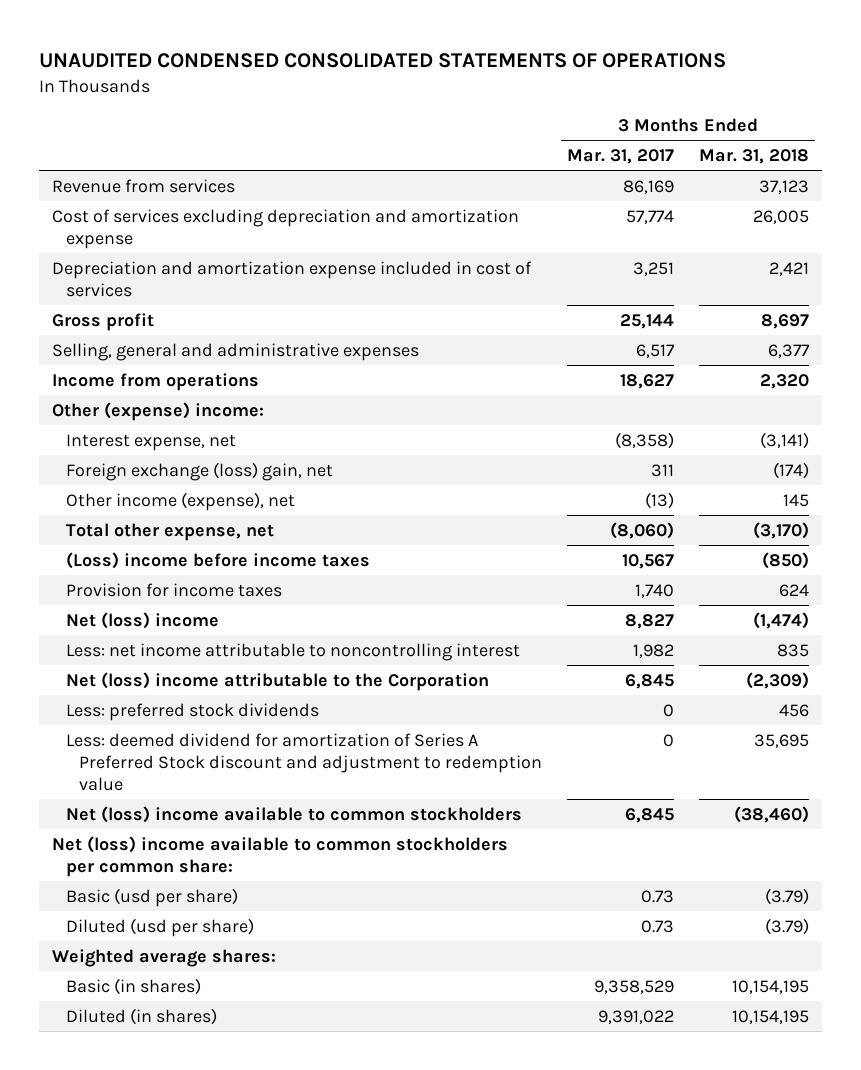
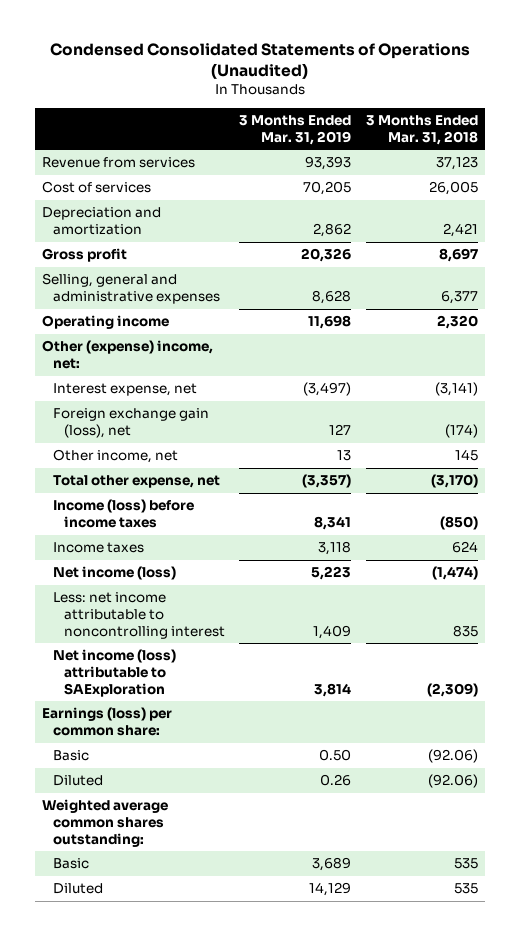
- UNAUDITED CONDENSED CONSOLIDATED STATEMENTS OF OPERATIONS
+ Condensed Consolidated Statements of Operations (Unaudited)
- | 3 Months Ended Mar. 31, 2017 | 3 Months Ended Mar. 31, 2018
+ | 3 Months Ended Mar. 31, 2019 | 3 Months Ended Mar. 31, 2018
- Cost of services excluding depreciation and amortization expense | 57,774 | 26,005
- Depreciation and amortization expense included in cost of services | 3,251 | 2,421
+ Cost of services | 70,205 | 26,005
+ Depreciation and amortization | 2,862 | 2,421
- Income from operations | 18,627 | 2,320
- Other (expense) income:
+ Operating income | 11,698 | 2,320
+ Other (expense) income, net:
- Foreign exchange (loss) gain, net | 311 | (174)
- Other income (expense), net | (13) | 145
+ Foreign exchange gain (loss), net | 127 | (174)
+ Other income, net | 13 | 145
- (Loss) income before income taxes | 10,567 | (850)
- Provision for income taxes | 1,740 | 624
- Net (loss) income | 8,827 | (1,474)
+ Income (loss) before income taxes | 8,341 | (850)
+ Income taxes | 3,118 | 624
+ Net income (loss) | 5,223 | (1,474)
- Net (loss) income attributable to the Corporation | 6,845 | (2,309)
- Less: preferred stock dividends | 0 | 456
- Less: deemed dividend for amortization of Series A Preferred Stock discount and adjustment to redemption value | 0 | 35,695
- Net (loss) income available to common stockholders | 6,845 | (38,460)
- Net (loss) income available to common stockholders per common share:
- Basic (usd per share) | 0.73 | (3.79)
- Diluted (usd per share) | 0.73 | (3.79)
- Weighted average shares:
- Basic (in shares) | 9,358,529 | 10,154,195
- Diluted (in shares) | 9,391,022 | 10,154,195
+ Net income (loss) attributable to SAExploration | 3,814 | (2,309)
+ Earnings (loss) per common share:
+ Basic | 0.50 | (92.06)
+ Diluted | 0.26 | (92.06)
+ Weighted average common shares outstanding:
+ Basic | 3,689 | 535
+ Diluted | 14,129 | 535

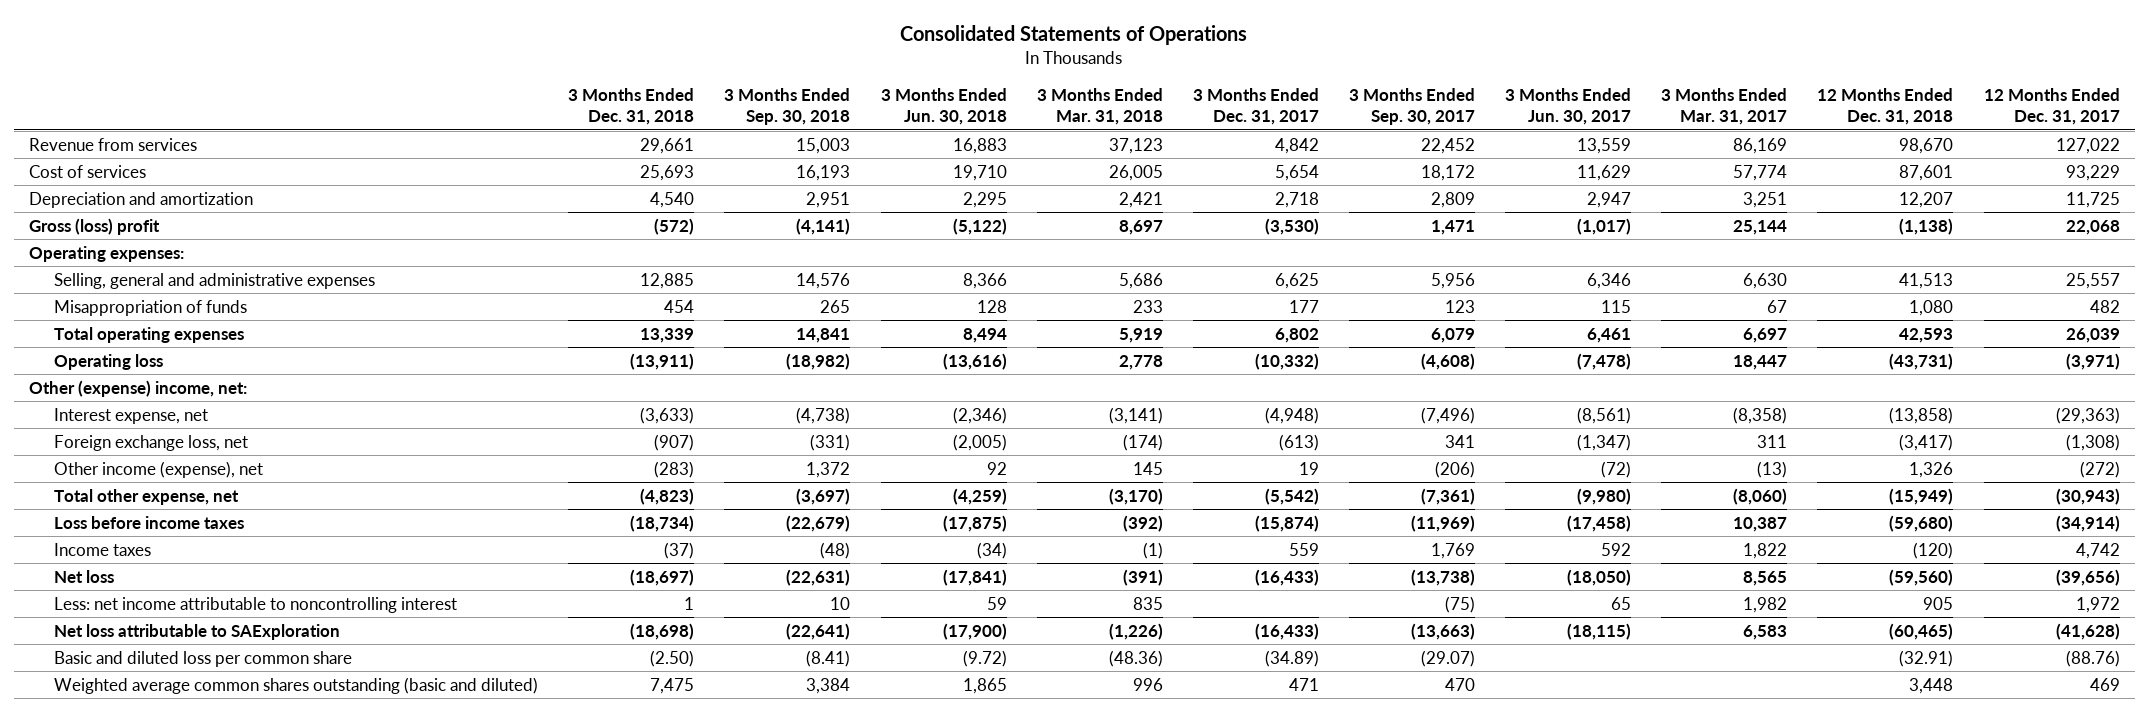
- Condensed Consolidated Statements of Operations (Unaudited)
+ Consolidated Statements of Operations
- | 3 Months Ended Mar. 31, 2019 | 3 Months Ended Mar. 31, 2018
+ | 3 Months Ended Dec. 31, 2018 | 3 Months Ended Sep. 30, 2018 | 3 Months Ended Jun. 30, 2018 | 3 Months Ended Mar. 31, 2018 | 3 Months Ended Dec. 31, 2017 | 3 Months Ended Sep. 30, 2017 | 3 Months Ended Jun. 30, 2017 | 3 Months Ended Mar. 31, 2017 | 12 Months Ended Dec. 31, 2018 | 12 Months Ended Dec. 31, 2017
- Gross profit | 20,326 | 8,697
- Selling, general and administrative expenses | 8,628 | 6,377
- Operating income | 11,698 | 2,320
+ Gross (loss) profit | (572) | (4,141) | (5,122) | 8,697 | (3,530) | 1,471 | (1,017) | 25,144 | (1,138) | 22,068
+ Operating expenses:
+ Selling, general and administrative expenses | 12,885 | 14,576 | 8,366 | 5,686 | 6,625 | 5,956 | 6,346 | 6,630 | 41,513 | 25,557
+ Misappropriation of funds | 454 | 265 | 128 | 233 | 177 | 123 | 115 | 67 | 1,080 | 482
+ Total operating expenses | 13,339 | 14,841 | 8,494 | 5,919 | 6,802 | 6,079 | 6,461 | 6,697 | 42,593 | 26,039
+ Operating loss | (13,911) | (18,982) | (13,616) | 2,778 | (10,332) | (4,608) | (7,478) | 18,447 | (43,731) | (3,971)
- Foreign exchange gain (loss), net | 127 | (174)
- Other income, net | 13 | 145
+ Foreign exchange loss, net | (907) | (331) | (2,005) | (174) | (613) | 341 | (1,347) | 311 | (3,417) | (1,308)
+ Other income (expense), net | (283) | 1,372 | 92 | 145 | 19 | (206) | (72) | (13) | 1,326 | (272)
- Income (loss) before income taxes | 8,341 | (850)
- Income taxes | 3,118 | 624
- Net income (loss) | 5,223 | (1,474)
+ Loss before income taxes | (18,734) | (22,679) | (17,875) | (392) | (15,874) | (11,969) | (17,458) | 10,387 | (59,680) | (34,914)
+ Income taxes | (37) | (48) | (34) | (1) | 559 | 1,769 | 592 | 1,822 | (120) | 4,742
+ Net loss | (18,697) | (22,631) | (17,841) | (391) | (16,433) | (13,738) | (18,050) | 8,565 | (59,560) | (39,656)
- Net income (loss) attributable to SAExploration | 3,814 | (2,309)
- Earnings (loss) per common share:
- Basic | 0.50 | (92.06)
- Diluted | 0.26 | (92.06)
- Weighted average common shares outstanding:
- Basic | 3,689 | 535
- Diluted | 14,129 | 535
+ Net loss attributable to SAExploration | (18,698) | (22,641) | (17,900) | (1,226) | (16,433) | (13,663) | (18,115) | 6,583 | (60,465) | (41,628)
+ Basic and diluted loss per common share | (2.50) | (8.41) | (9.72) | (48.36) | (34.89) | (29.07) | | | (32.91) | (88.76)
+ Weighted average common shares outstanding (basic and diluted) | 7,475 | 3,384 | 1,865 | 996 | 471 | 470 | | | 3,448 | 469

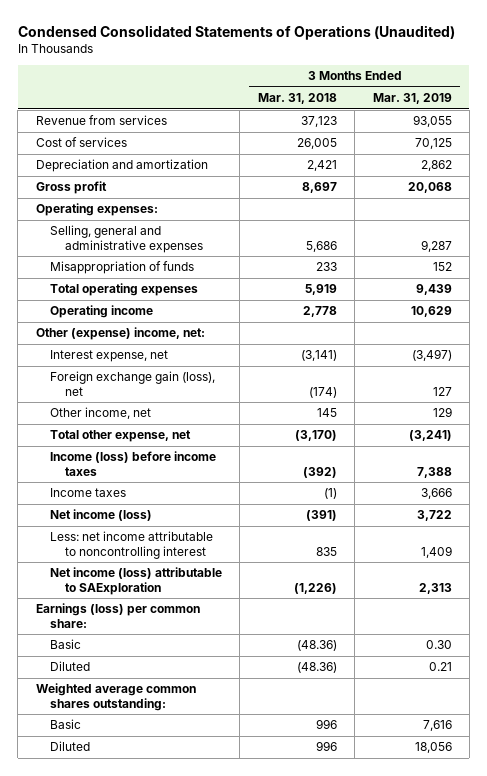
- Consolidated Statements of Operations
+ Condensed Consolidated Statements of Operations (Unaudited)
- | 3 Months Ended Dec. 31, 2018 | 3 Months Ended Sep. 30, 2018 | 3 Months Ended Jun. 30, 2018 | 3 Months Ended Mar. 31, 2018 | 3 Months Ended Dec. 31, 2017 | 3 Months Ended Sep. 30, 2017 | 3 Months Ended Jun. 30, 2017 | 3 Months Ended Mar. 31, 2017 | 12 Months Ended Dec. 31, 2018 | 12 Months Ended Dec. 31, 2017
+ | 3 Months Ended Mar. 31, 2018 | 3 Months Ended Mar. 31, 2019
- Gross (loss) profit | (572) | (4,141) | (5,122) | 8,697 | (3,530) | 1,471 | (1,017) | 25,144 | (1,138) | 22,068
+ Gross profit | 8,697 | 20,068
- Operating loss | (13,911) | (18,982) | (13,616) | 2,778 | (10,332) | (4,608) | (7,478) | 18,447 | (43,731) | (3,971)
+ Operating income | 2,778 | 10,629
- Foreign exchange loss, net | (907) | (331) | (2,005) | (174) | (613) | 341 | (1,347) | 311 | (3,417) | (1,308)
- Other income (expense), net | (283) | 1,372 | 92 | 145 | 19 | (206) | (72) | (13) | 1,326 | (272)
+ Foreign exchange gain (loss), net | (174) | 127
+ Other income, net | 145 | 129
- Loss before income taxes | (18,734) | (22,679) | (17,875) | (392) | (15,874) | (11,969) | (17,458) | 10,387 | (59,680) | (34,914)
+ Income (loss) before income taxes | (392) | 7,388
- Net loss | (18,697) | (22,631) | (17,841) | (391) | (16,433) | (13,738) | (18,050) | 8,565 | (59,560) | (39,656)
+ Net income (loss) | (391) | 3,722
- Net loss attributable to SAExploration | (18,698) | (22,641) | (17,900) | (1,226) | (16,433) | (13,663) | (18,115) | 6,583 | (60,465) | (41,628)
- Basic and diluted loss per common share | (2.50) | (8.41) | (9.72) | (48.36) | (34.89) | (29.07) | | | (32.91) | (88.76)
- Weighted average common shares outstanding (basic and diluted) | 7,475 | 3,384 | 1,865 | 996 | 471 | 470 | | | 3,448 | 469
+ Net income (loss) attributable to SAExploration | (1,226) | 2,313
+ Earnings (loss) per common share:
+ Basic | (48.36) | 0.30
+ Diluted | (48.36) | 0.21
+ Weighted average common shares outstanding:
+ Basic | 996 | 7,616
+ Diluted | 996 | 18,056

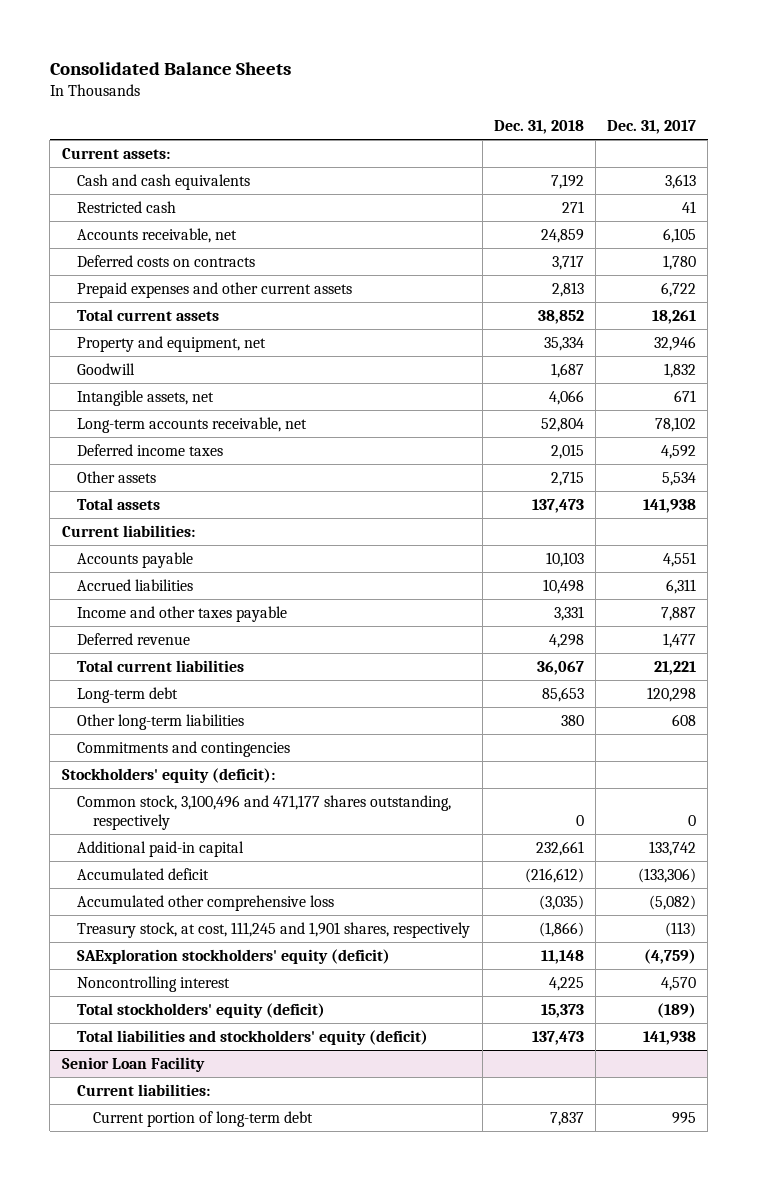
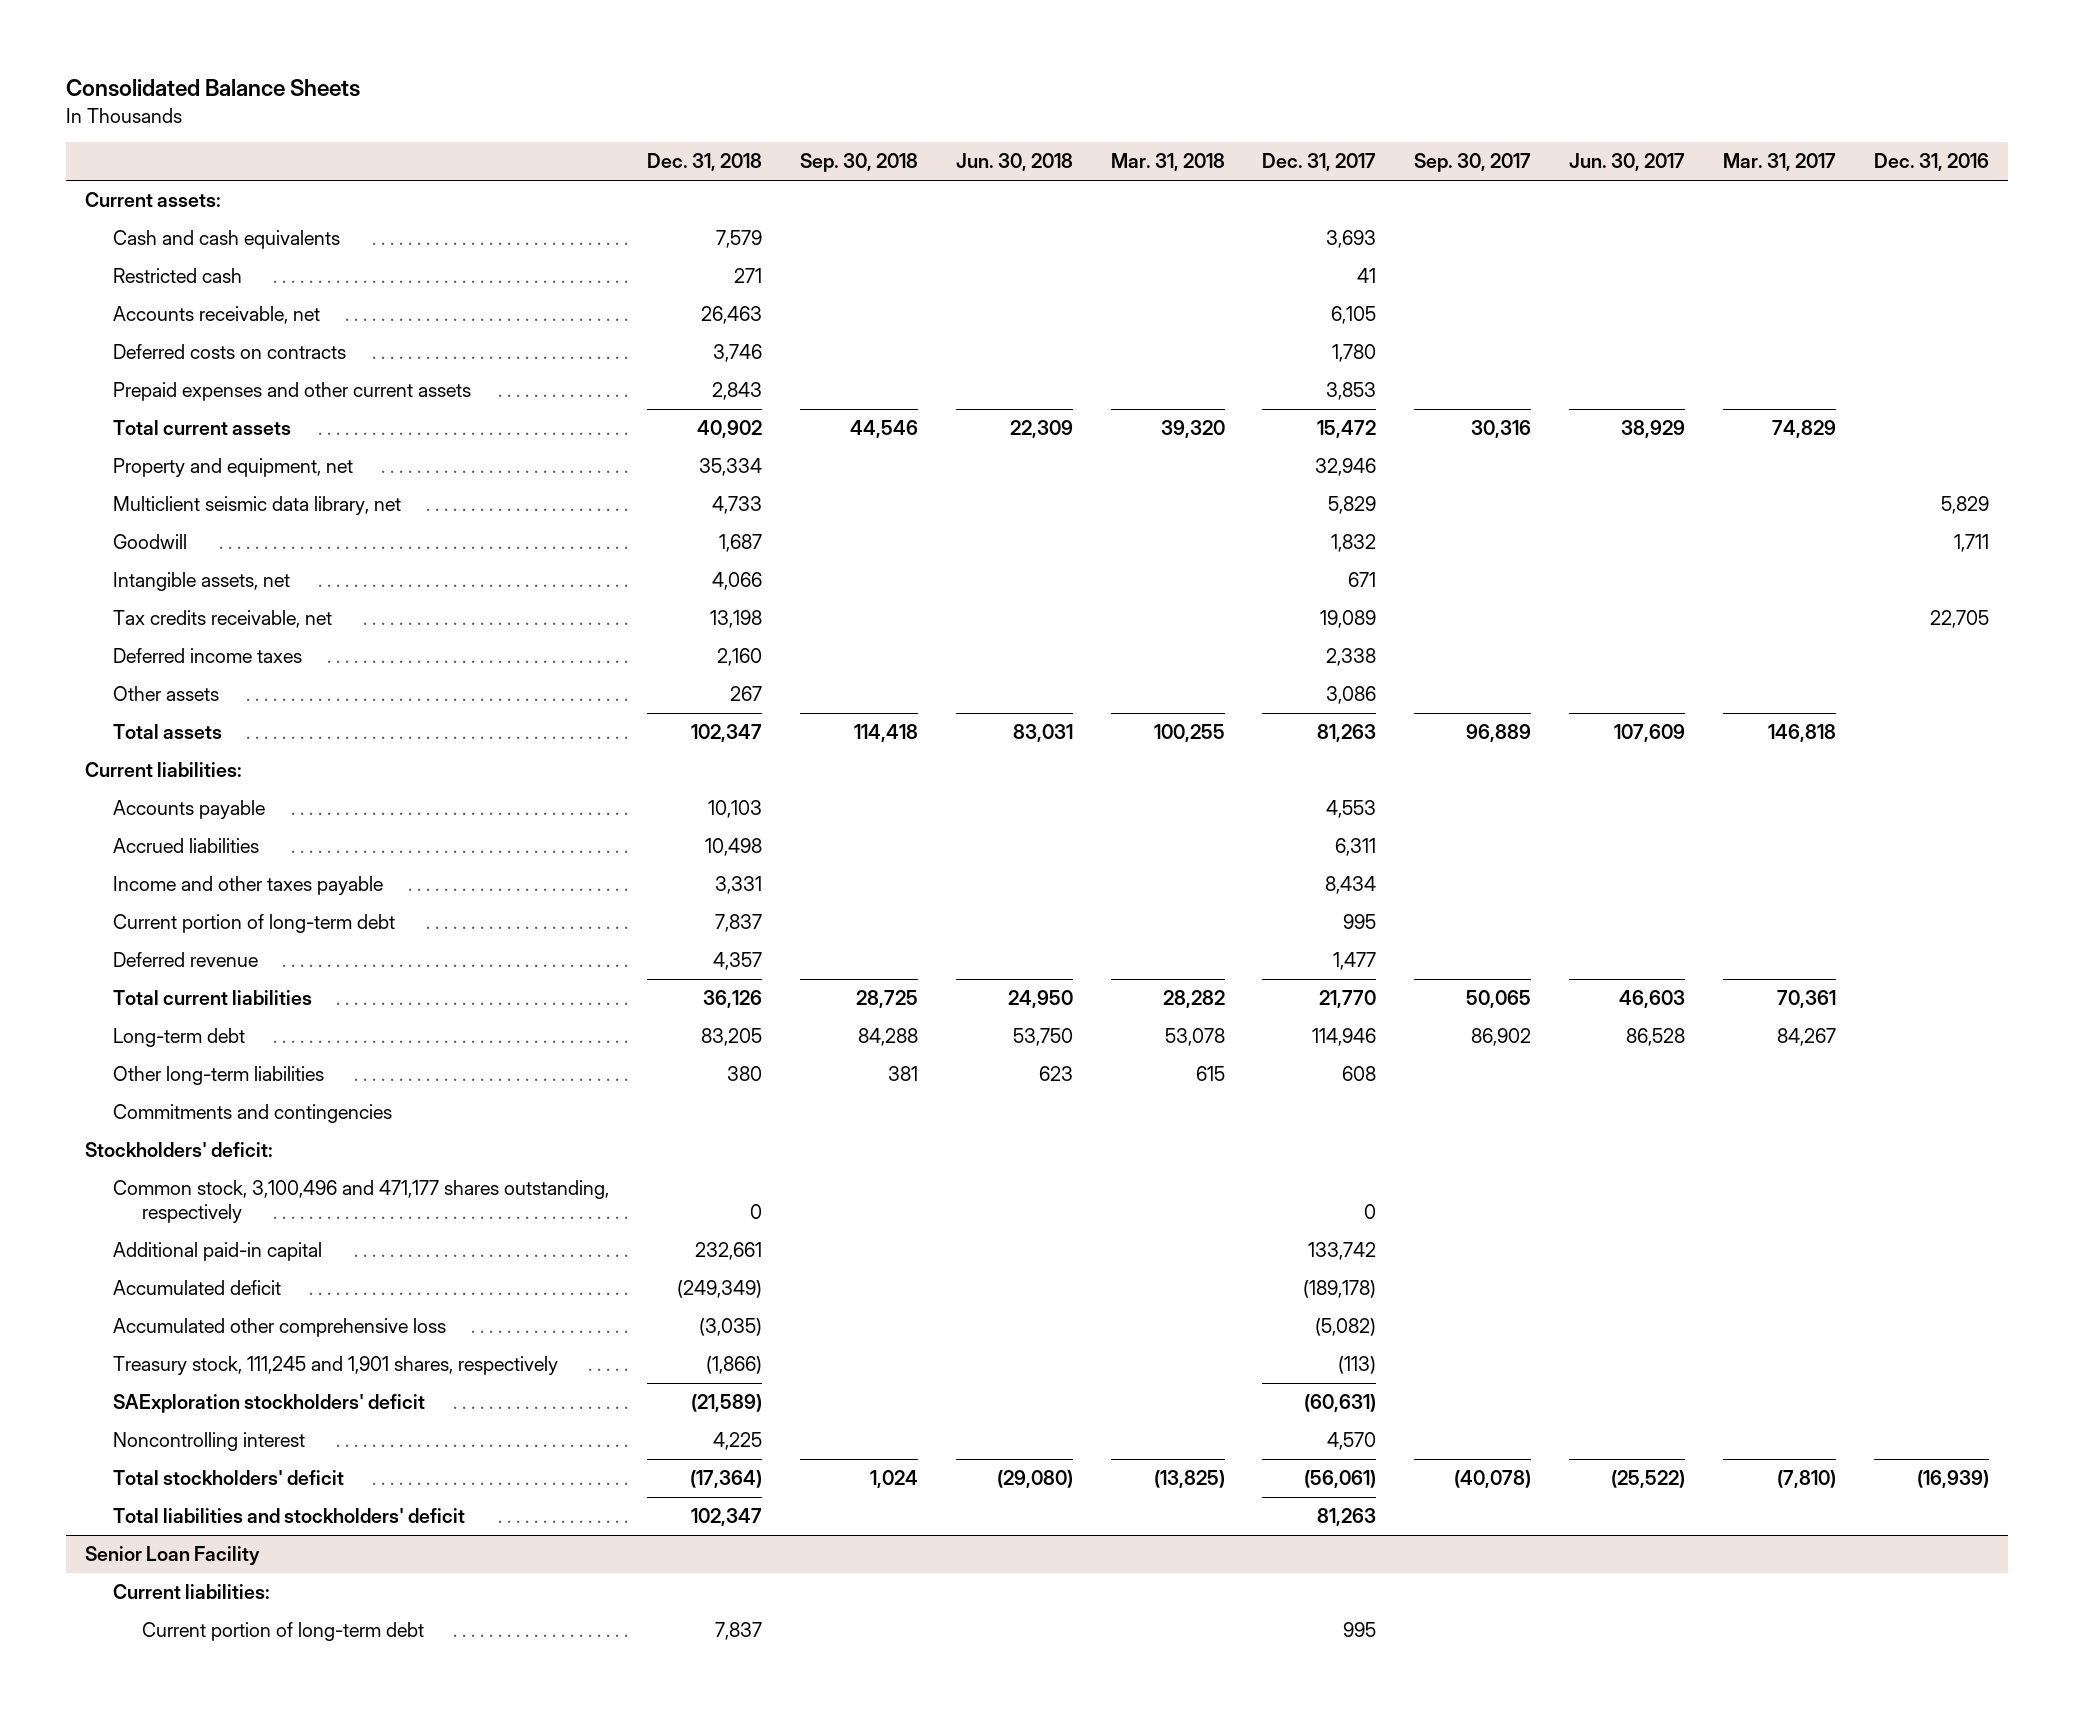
- | Dec. 31, 2018 | Dec. 31, 2017
+ | Dec. 31, 2018 | Sep. 30, 2018 | Jun. 30, 2018 | Mar. 31, 2018 | Dec. 31, 2017 | Sep. 30, 2017 | Jun. 30, 2017 | Mar. 31, 2017 | Dec. 31, 2016
- Cash and cash equivalents | 7,192 | 3,613
+ Cash and cash equivalents | 7,579 | | | | 3,693 | | | |
- Accounts receivable, net | 24,859 | 6,105
- Deferred costs on contracts | 3,717 | 1,780
- Prepaid expenses and other current assets | 2,813 | 6,722
- Total current assets | 38,852 | 18,261
+ Accounts receivable, net | 26,463 | | | | 6,105 | | | |
+ Deferred costs on contracts | 3,746 | | | | 1,780 | | | |
+ Prepaid expenses and other current assets | 2,843 | | | | 3,853 | | | |
+ Total current assets | 40,902 | 44,546 | 22,309 | 39,320 | 15,472 | 30,316 | 38,929 | 74,829 |
+ Multiclient seismic data library, net | 4,733 | | | | 5,829 | | | | 5,829
- Long-term accounts receivable, net | 52,804 | 78,102
- Deferred income taxes | 2,015 | 4,592
- Other assets | 2,715 | 5,534
- Total assets | 137,473 | 141,938
+ Tax credits receivable, net | 13,198 | | | | 19,089 | | | | 22,705
+ Deferred income taxes | 2,160 | | | | 2,338 | | | |
+ Other assets | 267 | | | | 3,086 | | | |
+ Total assets | 102,347 | 114,418 | 83,031 | 100,255 | 81,263 | 96,889 | 107,609 | 146,818 |
- Accounts payable | 10,103 | 4,551
+ Accounts payable | 10,103 | | | | 4,553 | | | |
- Income and other taxes payable | 3,331 | 7,887
- Deferred revenue | 4,298 | 1,477
- Total current liabilities | 36,067 | 21,221
- Long-term debt | 85,653 | 120,298
+ Income and other taxes payable | 3,331 | | | | 8,434 | | | |
+ Current portion of long-term debt | 7,837 | | | | 995 | | | |
+ Deferred revenue | 4,357 | | | | 1,477 | | | |
+ Total current liabilities | 36,126 | 28,725 | 24,950 | 28,282 | 21,770 | 50,065 | 46,603 | 70,361 |
+ Long-term debt | 83,205 | 84,288 | 53,750 | 53,078 | 114,946 | 86,902 | 86,528 | 84,267 |
- Stockholders' equity (deficit):
+ Stockholders' deficit:
- Accumulated deficit | (216,612) | (133,306)
+ Accumulated deficit | (249,349) | | | | (189,178) | | | |
- Treasury stock, at cost, 111,245 and 1,901 shares, respectively | (1,866) | (113)
- SAExploration stockholders' equity (deficit) | 11,148 | (4,759)
+ Treasury stock, 111,245 and 1,901 shares, respectively | (1,866) | | | | (113) | | | |
+ SAExploration stockholders' deficit | (21,589) | | | | (60,631) | | | |
- Total stockholders' equity (deficit) | 15,373 | (189)
- Total liabilities and stockholders' equity (deficit) | 137,473 | 141,938
+ Total stockholders' deficit | (17,364) | 1,024 | (29,080) | (13,825) | (56,061) | (40,078) | (25,522) | (7,810) | (16,939)
+ Total liabilities and stockholders' deficit | 102,347 | | | | 81,263 | | | |

